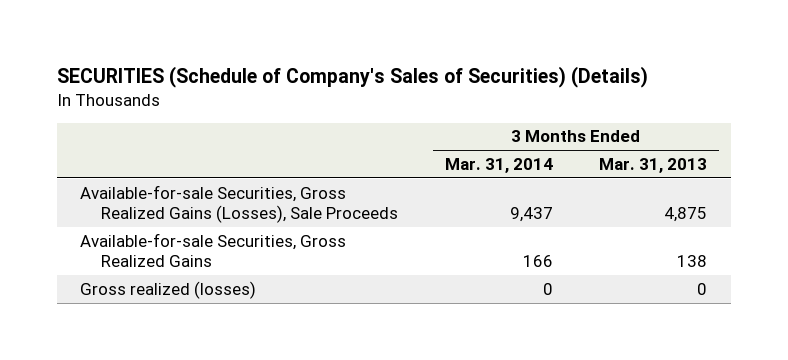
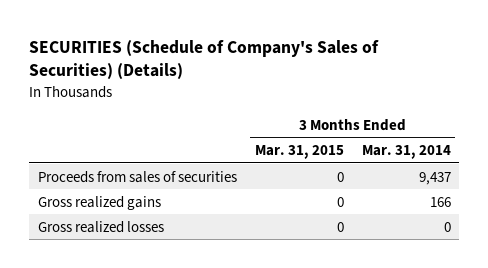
- | 3 Months Ended Mar. 31, 2014 | 3 Months Ended Mar. 31, 2013
+ | 3 Months Ended Mar. 31, 2015 | 3 Months Ended Mar. 31, 2014
- Available-for-sale Securities, Gross Realized Gains (Losses), Sale Proceeds | 9,437 | 4,875
- Available-for-sale Securities, Gross Realized Gains | 166 | 138
- Gross realized (losses) | 0 | 0
+ Proceeds from sales of securities | 0 | 9,437
+ Gross realized gains | 0 | 166
+ Gross realized losses | 0 | 0

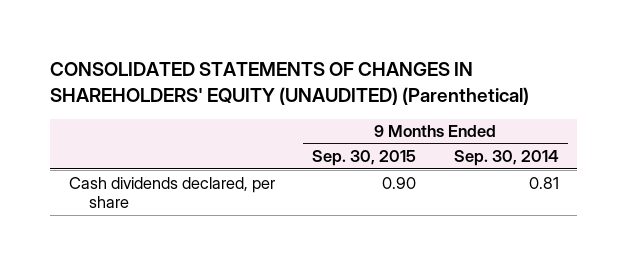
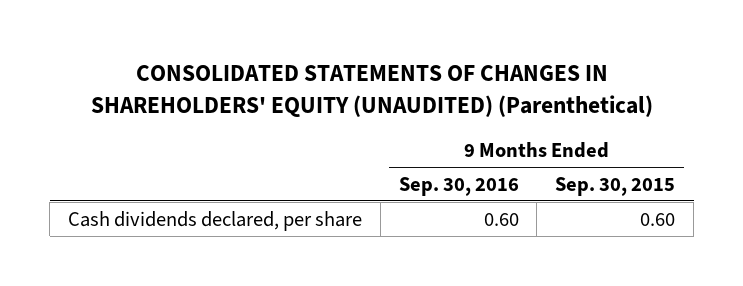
- | 9 Months Ended Sep. 30, 2015 | 9 Months Ended Sep. 30, 2014
+ | 9 Months Ended Sep. 30, 2016 | 9 Months Ended Sep. 30, 2015
- Cash dividends declared, per share | 0.90 | 0.81
+ Cash dividends declared, per share | 0.60 | 0.60

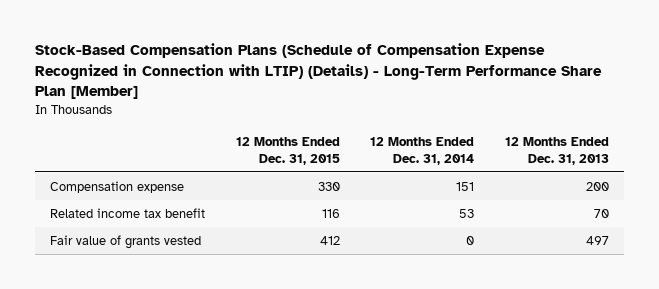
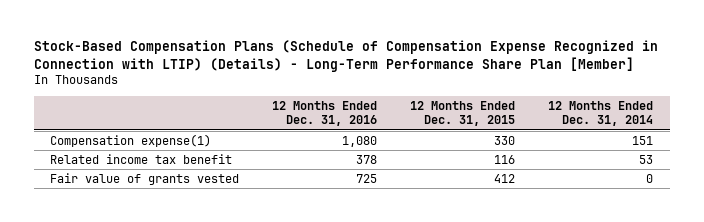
- | 12 Months Ended Dec. 31, 2015 | 12 Months Ended Dec. 31, 2014 | 12 Months Ended Dec. 31, 2013
+ | 12 Months Ended Dec. 31, 2016 | 12 Months Ended Dec. 31, 2015 | 12 Months Ended Dec. 31, 2014
- Compensation expense | 330 | 151 | 200
+ Compensation expense(1) | 1,080 | 330 | 151

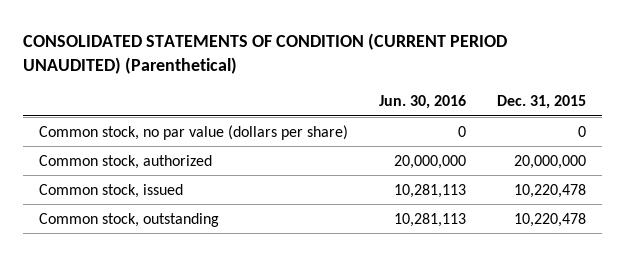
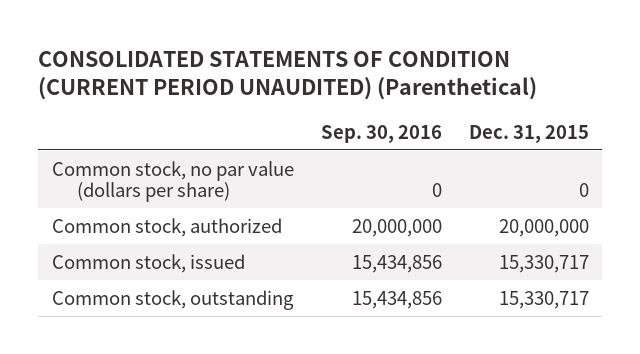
- | Jun. 30, 2016 | Dec. 31, 2015
+ | Sep. 30, 2016 | Dec. 31, 2015
- Common stock, issued | 10,281,113 | 10,220,478
- Common stock, outstanding | 10,281,113 | 10,220,478
+ Common stock, issued | 15,434,856 | 15,330,717
+ Common stock, outstanding | 15,434,856 | 15,330,717

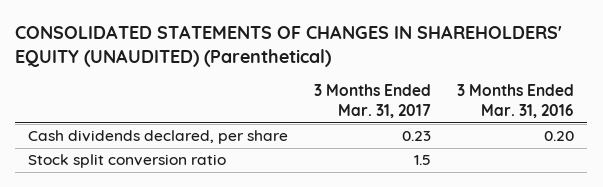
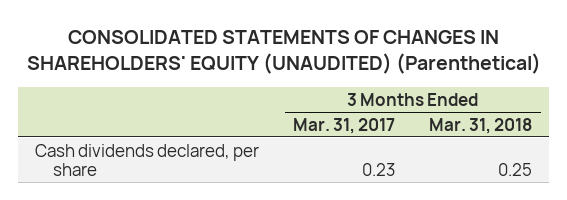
- | 3 Months Ended Mar. 31, 2017 | 3 Months Ended Mar. 31, 2016
+ | 3 Months Ended Mar. 31, 2017 | 3 Months Ended Mar. 31, 2018
- Stock split conversion ratio | 1.5 |

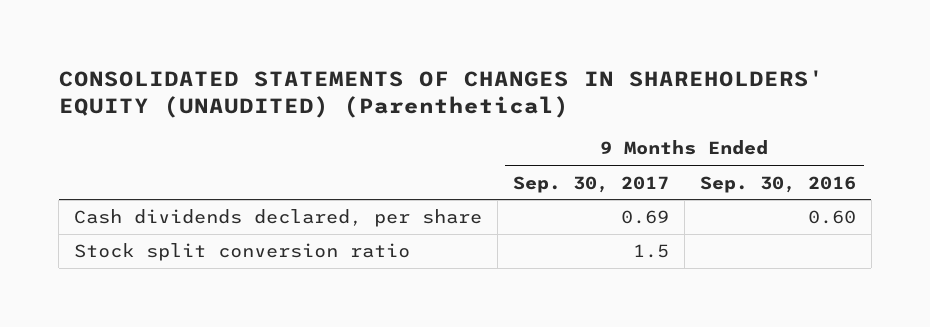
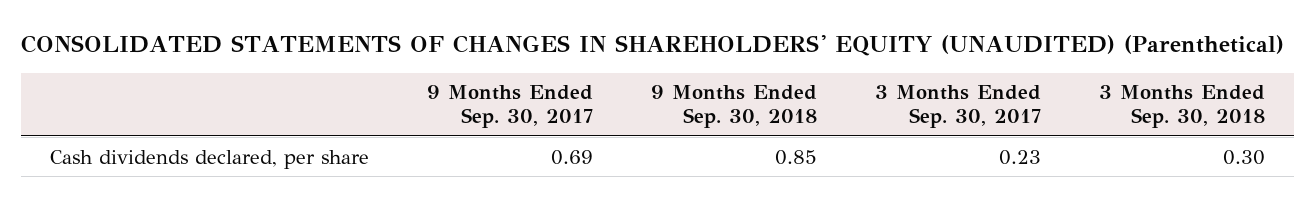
- | 9 Months Ended Sep. 30, 2017 | 9 Months Ended Sep. 30, 2016
+ | 9 Months Ended Sep. 30, 2017 | 9 Months Ended Sep. 30, 2018 | 3 Months Ended Sep. 30, 2017 | 3 Months Ended Sep. 30, 2018
- Stock split conversion ratio | 1.5 |

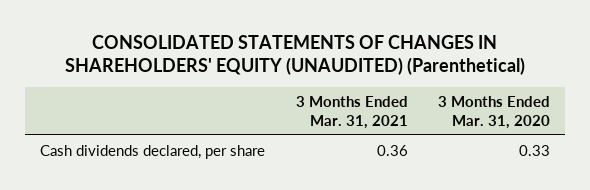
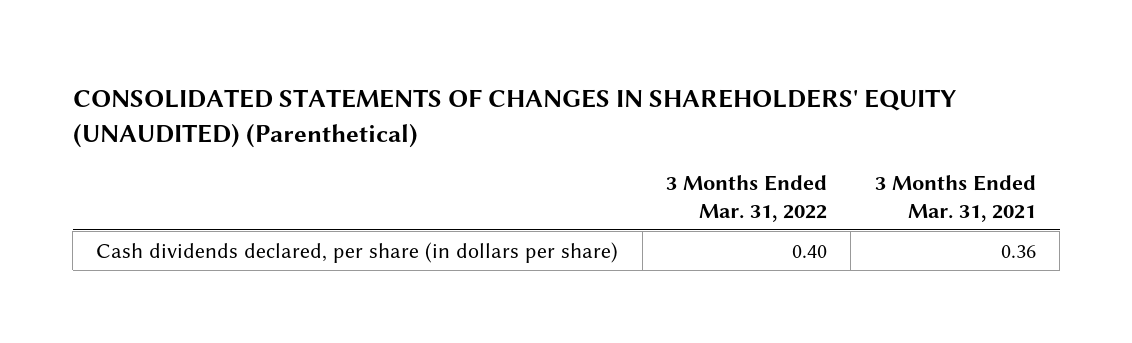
- | 3 Months Ended Mar. 31, 2021 | 3 Months Ended Mar. 31, 2020
+ | 3 Months Ended Mar. 31, 2022 | 3 Months Ended Mar. 31, 2021
- Cash dividends declared, per share | 0.36 | 0.33
+ Cash dividends declared, per share (in dollars per share) | 0.40 | 0.36

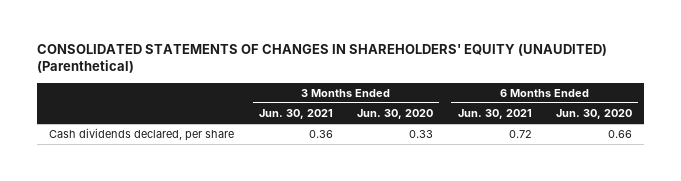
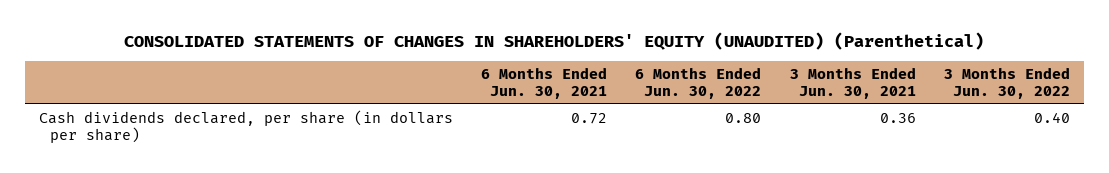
- | 3 Months Ended Jun. 30, 2021 | 3 Months Ended Jun. 30, 2020 | 6 Months Ended Jun. 30, 2021 | 6 Months Ended Jun. 30, 2020
+ | 6 Months Ended Jun. 30, 2021 | 6 Months Ended Jun. 30, 2022 | 3 Months Ended Jun. 30, 2021 | 3 Months Ended Jun. 30, 2022
- Cash dividends declared, per share | 0.36 | 0.33 | 0.72 | 0.66
+ Cash dividends declared, per share (in dollars per share) | 0.72 | 0.80 | 0.36 | 0.40

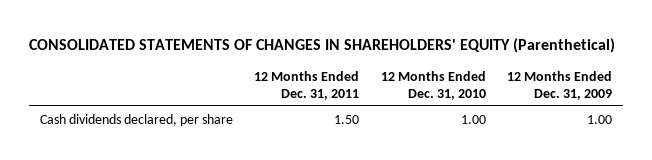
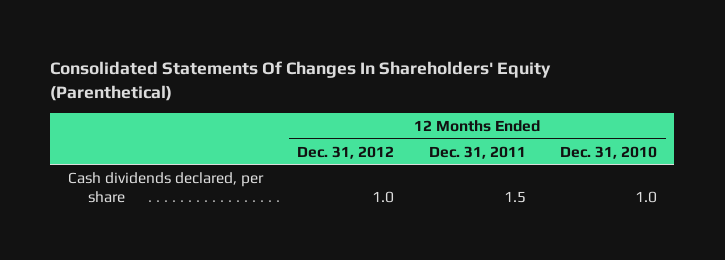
- CONSOLIDATED STATEMENTS OF CHANGES IN SHAREHOLDERS' EQUITY (Parenthetical)
+ Consolidated Statements Of Changes In Shareholders' Equity (Parenthetical)
- | 12 Months Ended Dec. 31, 2011 | 12 Months Ended Dec. 31, 2010 | 12 Months Ended Dec. 31, 2009
+ | 12 Months Ended Dec. 31, 2012 | 12 Months Ended Dec. 31, 2011 | 12 Months Ended Dec. 31, 2010
- Cash dividends declared, per share | 1.50 | 1.00 | 1.00
+ Cash dividends declared, per share | 1.0 | 1.5 | 1.0

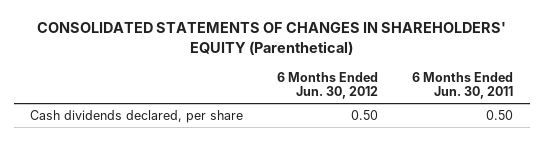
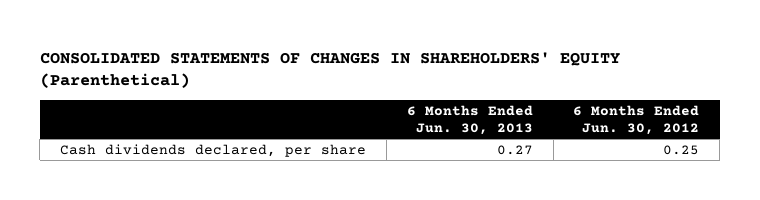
- | 6 Months Ended Jun. 30, 2012 | 6 Months Ended Jun. 30, 2011
+ | 6 Months Ended Jun. 30, 2013 | 6 Months Ended Jun. 30, 2012
- Cash dividends declared, per share | 0.50 | 0.50
+ Cash dividends declared, per share | 0.27 | 0.25

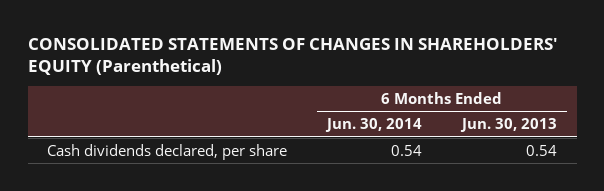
- | 6 Months Ended Jun. 30, 2013 | 6 Months Ended Jun. 30, 2012
+ | 6 Months Ended Jun. 30, 2014 | 6 Months Ended Jun. 30, 2013
- Cash dividends declared, per share | 0.27 | 0.25
+ Cash dividends declared, per share | 0.54 | 0.54

